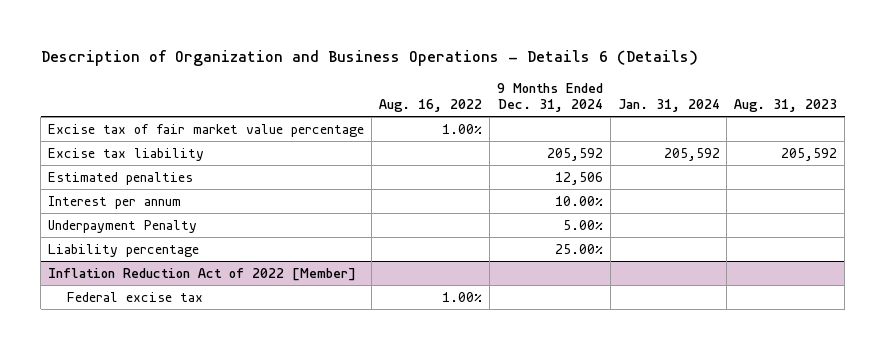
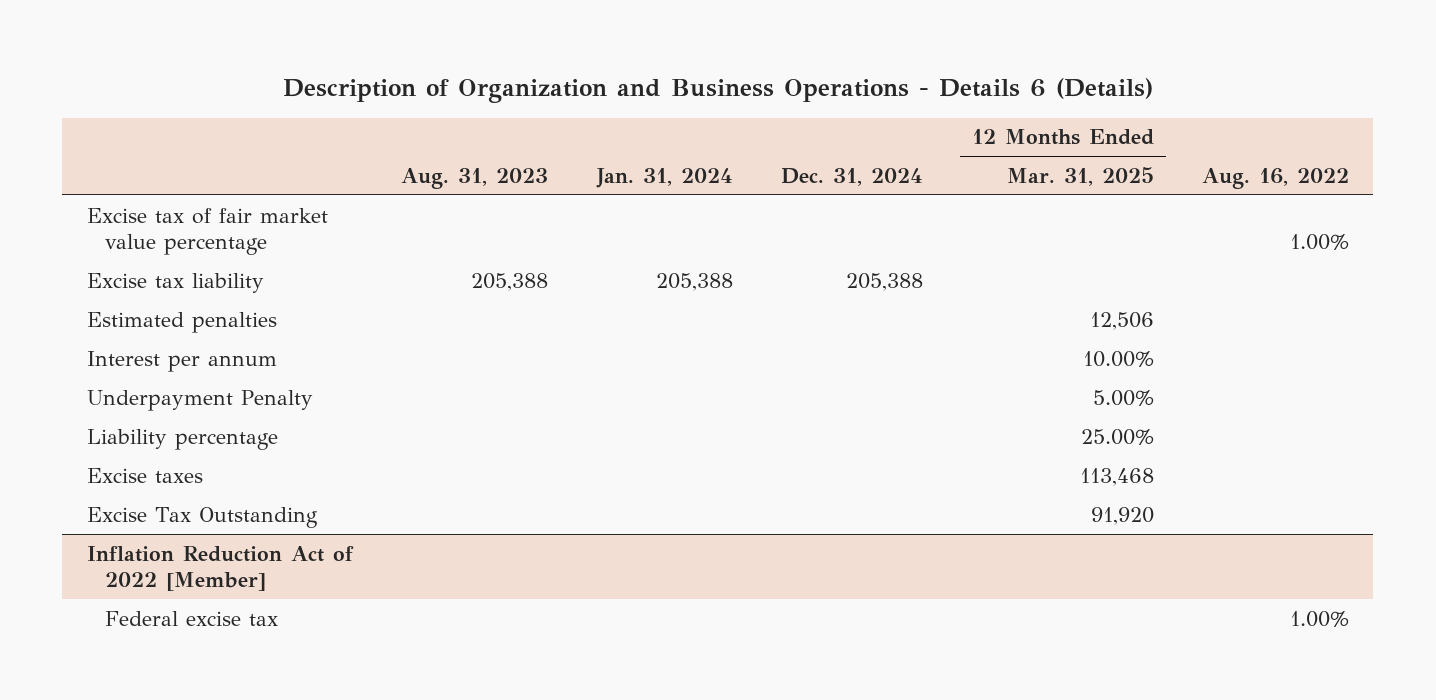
- | Aug. 16, 2022 | 9 Months Ended Dec. 31, 2024 | Jan. 31, 2024 | Aug. 31, 2023
+ | Aug. 31, 2023 | Jan. 31, 2024 | Dec. 31, 2024 | 12 Months Ended Mar. 31, 2025 | Aug. 16, 2022
- Excise tax liability | | 205,592 | 205,592 | 205,592
+ Excise tax liability | 205,388 | 205,388 | 205,388 | |
+ Excise taxes | | | | 113,468 |
+ Excise Tax Outstanding | | | | 91,920 |

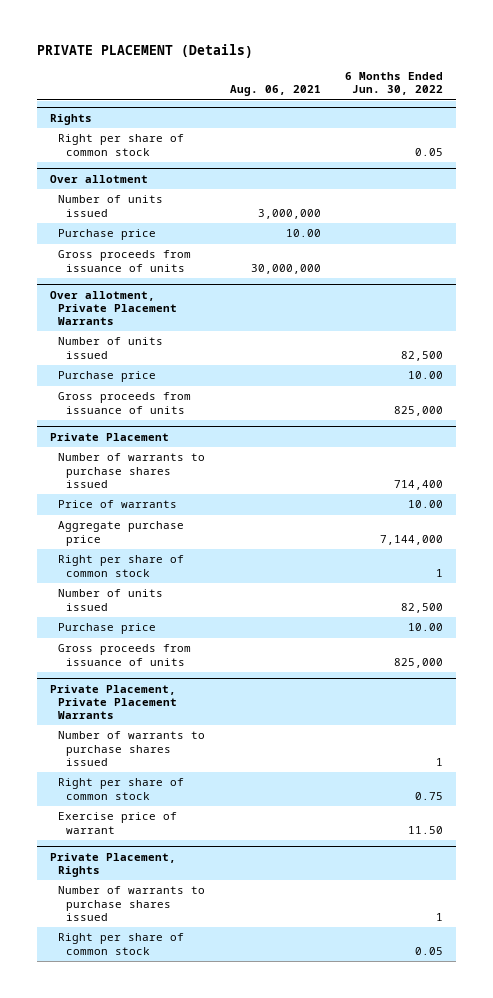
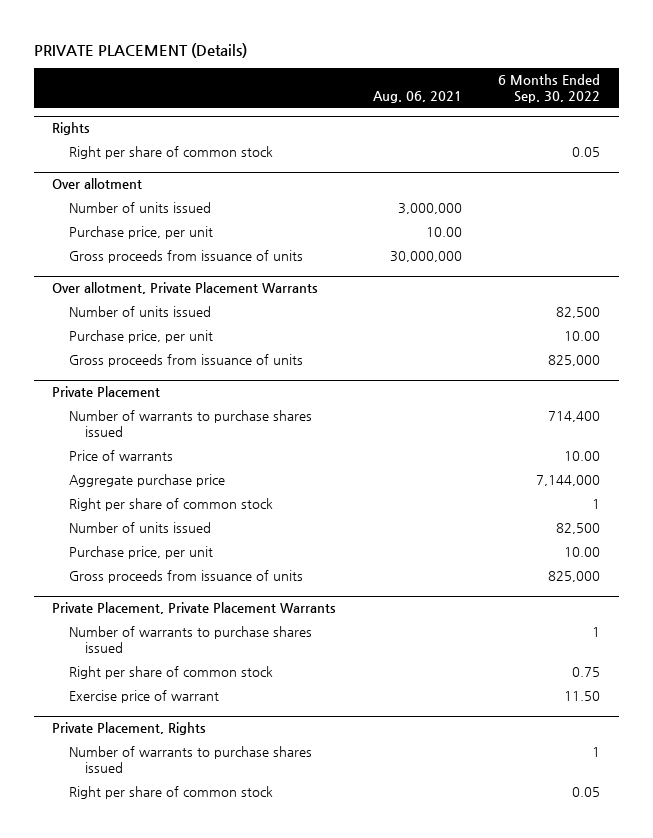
- | Aug. 06, 2021 | 6 Months Ended Jun. 30, 2022
+ | Aug. 06, 2021 | 6 Months Ended Sep. 30, 2022
@ Over allotment
- Purchase price | 10.00 |
+ Purchase price, per unit | 10.00 |
@ Over allotment, Private Placement Warrants
- Purchase price | | 10.00
+ Purchase price, per unit | | 10.00
@ Private Placement
- Purchase price | | 10.00
+ Purchase price, per unit | | 10.00

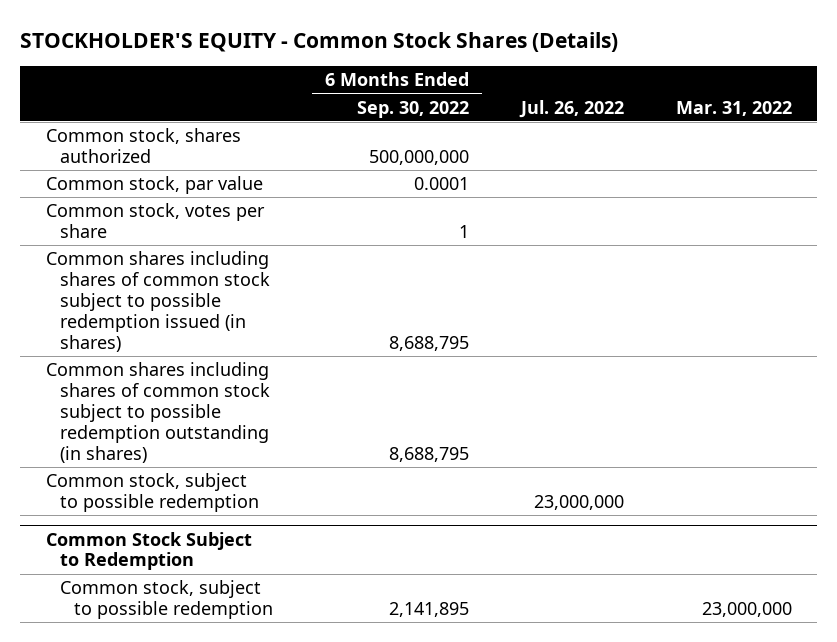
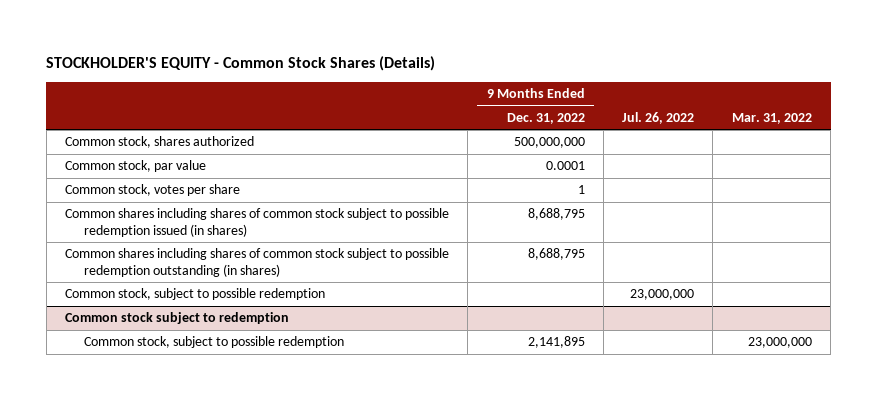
- | 6 Months Ended Sep. 30, 2022 | Jul. 26, 2022 | Mar. 31, 2022
+ | 9 Months Ended Dec. 31, 2022 | Jul. 26, 2022 | Mar. 31, 2022
- Common Stock Subject to Redemption
+ Common stock subject to redemption

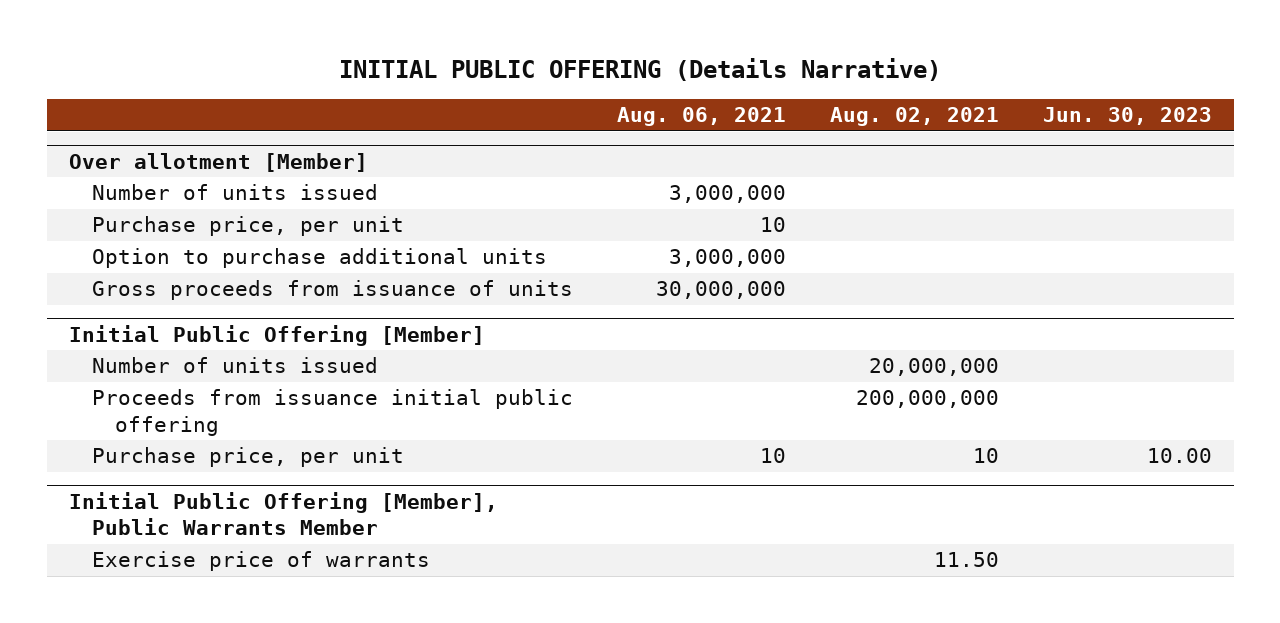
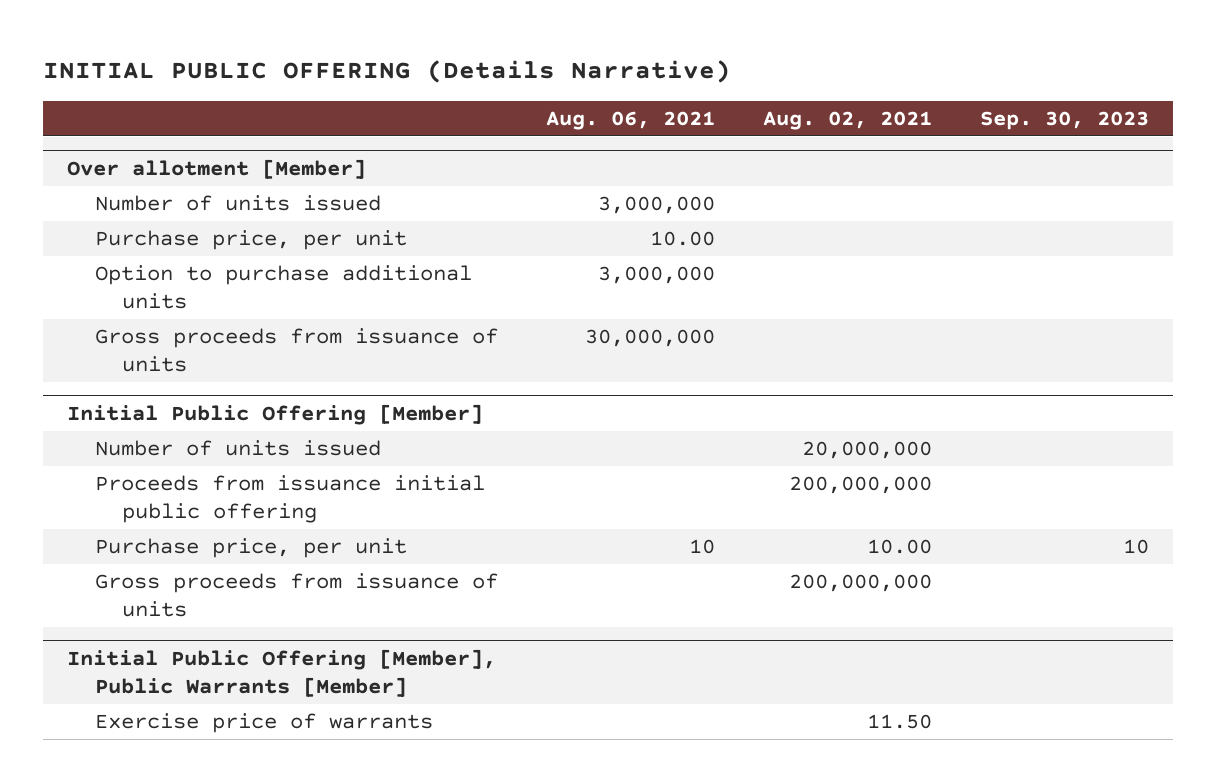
- | Aug. 06, 2021 | Aug. 02, 2021 | Jun. 30, 2023
+ | Aug. 06, 2021 | Aug. 02, 2021 | Sep. 30, 2023
@ Over allotment [Member]
- Purchase price, per unit | 10 | |
+ Purchase price, per unit | 10.00 | |
@ Initial Public Offering [Member]
- Purchase price, per unit | 10 | 10 | 10.00
- Initial Public Offering [Member], Public Warrants Member
@ Initial Public Offering [Member]
+ Purchase price, per unit | 10 | 10.00 | 10
+ Gross proceeds from issuance of units | | 200,000,000 |
+ Initial Public Offering [Member], Public Warrants [Member]

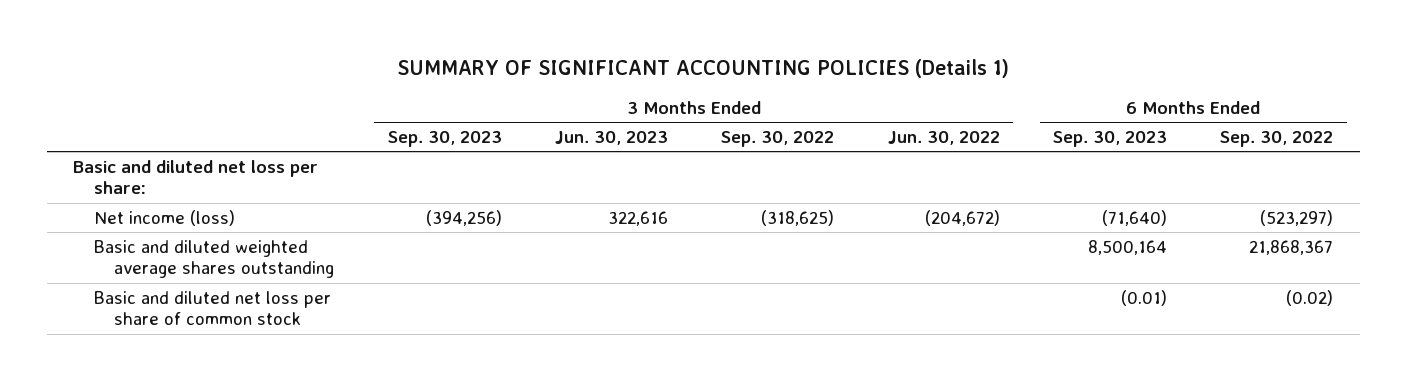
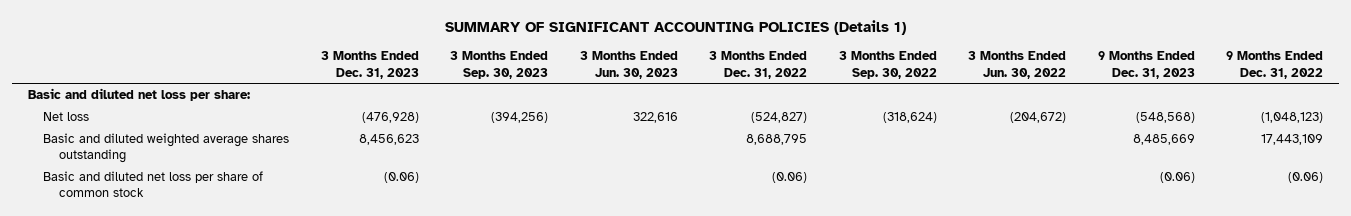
- | 3 Months Ended Sep. 30, 2023 | 3 Months Ended Jun. 30, 2023 | 3 Months Ended Sep. 30, 2022 | 3 Months Ended Jun. 30, 2022 | 6 Months Ended Sep. 30, 2023 | 6 Months Ended Sep. 30, 2022
+ | 3 Months Ended Dec. 31, 2023 | 3 Months Ended Sep. 30, 2023 | 3 Months Ended Jun. 30, 2023 | 3 Months Ended Dec. 31, 2022 | 3 Months Ended Sep. 30, 2022 | 3 Months Ended Jun. 30, 2022 | 9 Months Ended Dec. 31, 2023 | 9 Months Ended Dec. 31, 2022
- Net income (loss) | (394,256) | 322,616 | (318,625) | (204,672) | (71,640) | (523,297)
+ Net loss | (476,928) | (394,256) | 322,616 | (524,827) | (318,624) | (204,672) | (548,568) | (1,048,123)

